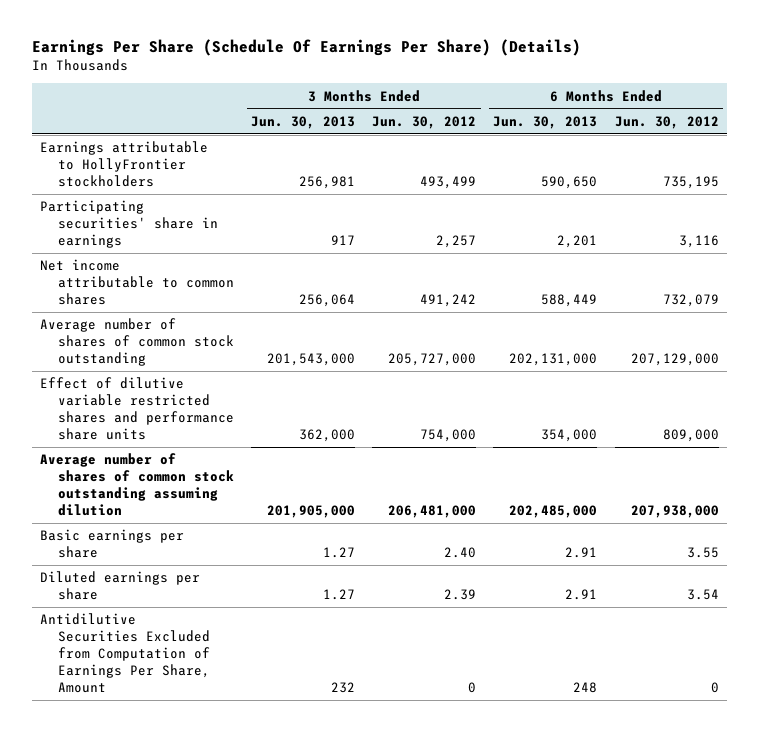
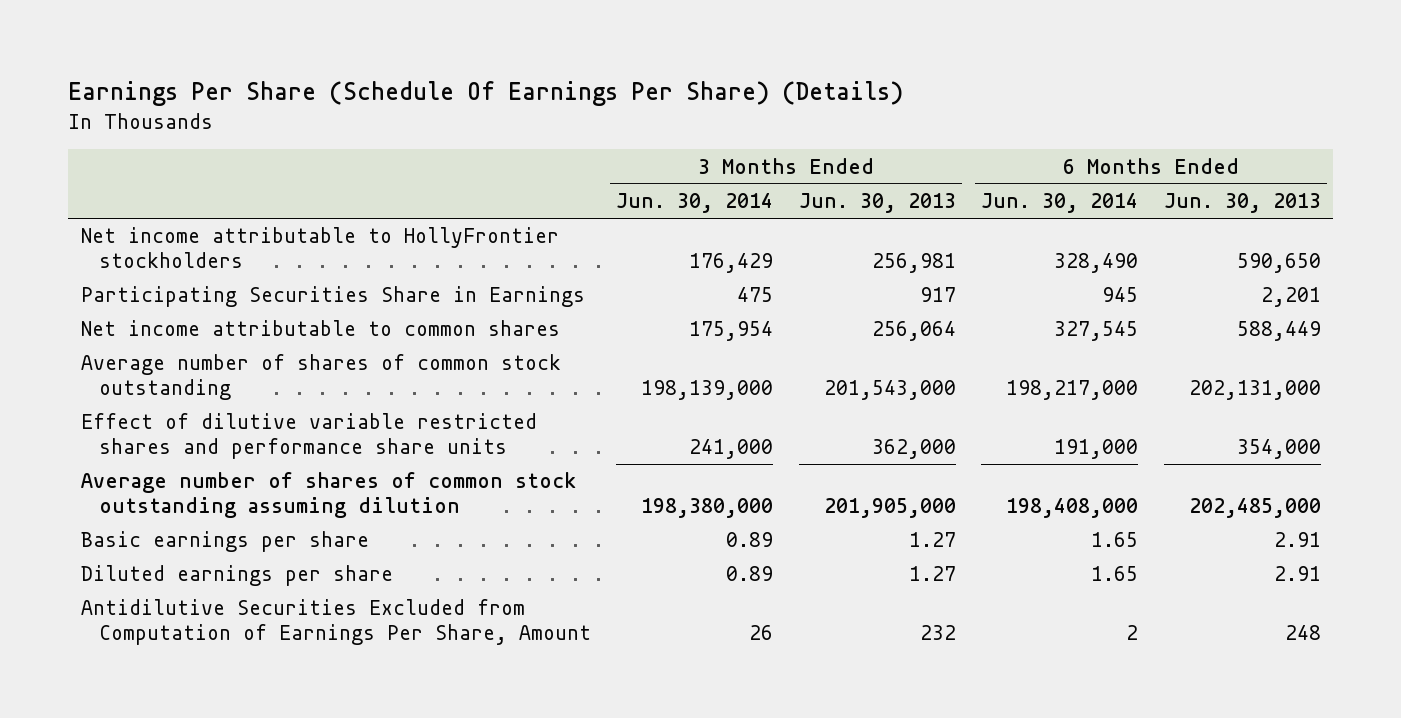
- | 3 Months Ended Jun. 30, 2013 | 3 Months Ended Jun. 30, 2012 | 6 Months Ended Jun. 30, 2013 | 6 Months Ended Jun. 30, 2012
+ | 3 Months Ended Jun. 30, 2014 | 3 Months Ended Jun. 30, 2013 | 6 Months Ended Jun. 30, 2014 | 6 Months Ended Jun. 30, 2013
- Earnings attributable to HollyFrontier stockholders | 256,981 | 493,499 | 590,650 | 735,195
- Participating securities' share in earnings | 917 | 2,257 | 2,201 | 3,116
+ Net income attributable to HollyFrontier stockholders | 176,429 | 256,981 | 328,490 | 590,650
+ Participating Securities Share in Earnings | 475 | 917 | 945 | 2,201

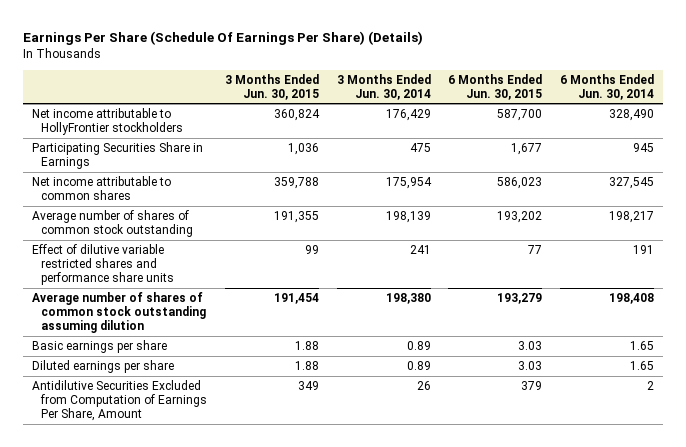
- | 3 Months Ended Jun. 30, 2014 | 3 Months Ended Jun. 30, 2013 | 6 Months Ended Jun. 30, 2014 | 6 Months Ended Jun. 30, 2013
+ | 3 Months Ended Jun. 30, 2015 | 3 Months Ended Jun. 30, 2014 | 6 Months Ended Jun. 30, 2015 | 6 Months Ended Jun. 30, 2014
- Average number of shares of common stock outstanding | 198,139,000 | 201,543,000 | 198,217,000 | 202,131,000
- Effect of dilutive variable restricted shares and performance share units | 241,000 | 362,000 | 191,000 | 354,000
- Average number of shares of common stock outstanding assuming dilution | 198,380,000 | 201,905,000 | 198,408,000 | 202,485,000
+ Average number of shares of common stock outstanding | 191,355 | 198,139 | 193,202 | 198,217
+ Effect of dilutive variable restricted shares and performance share units | 99 | 241 | 77 | 191
+ Average number of shares of common stock outstanding assuming dilution | 191,454 | 198,380 | 193,279 | 198,408

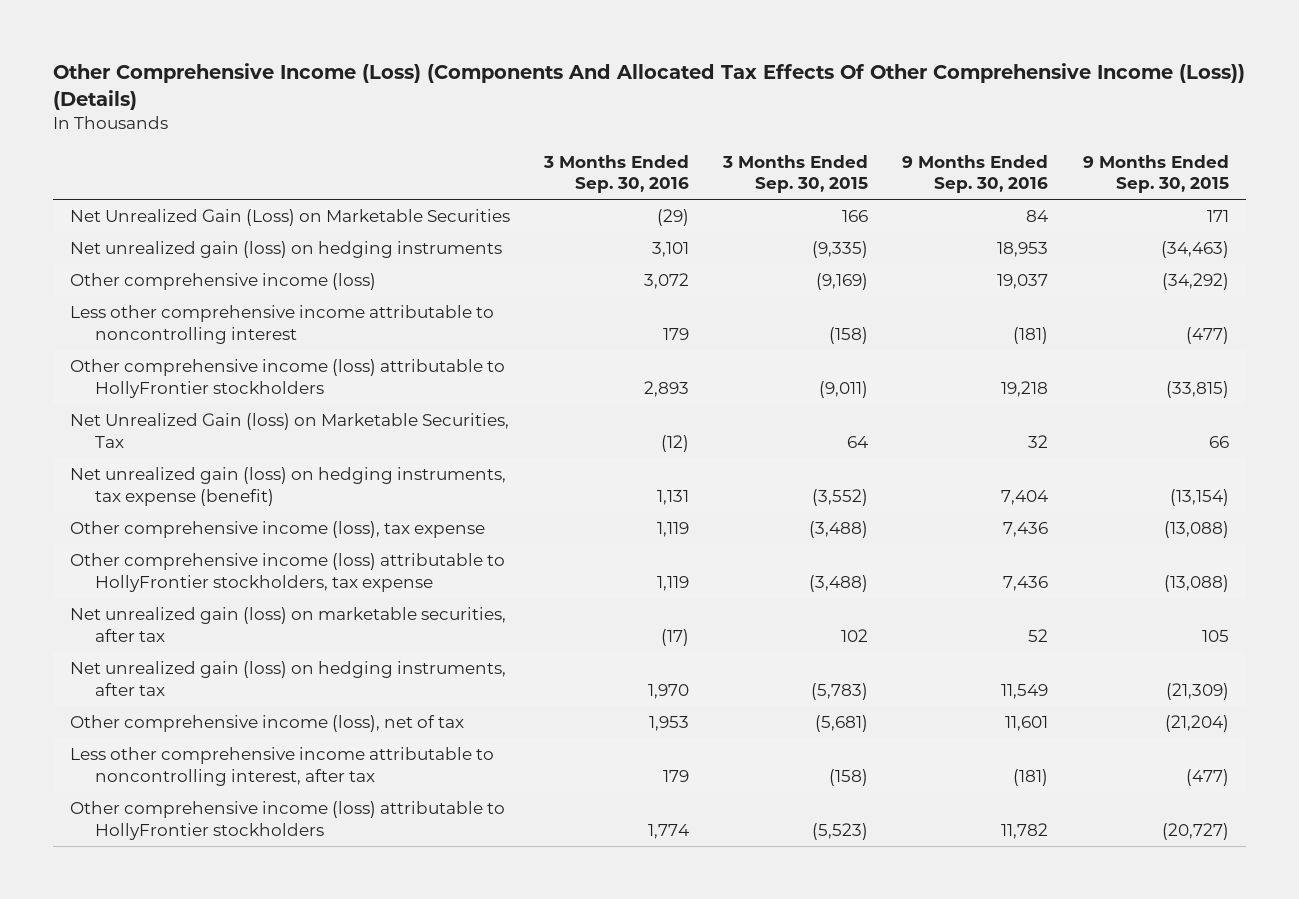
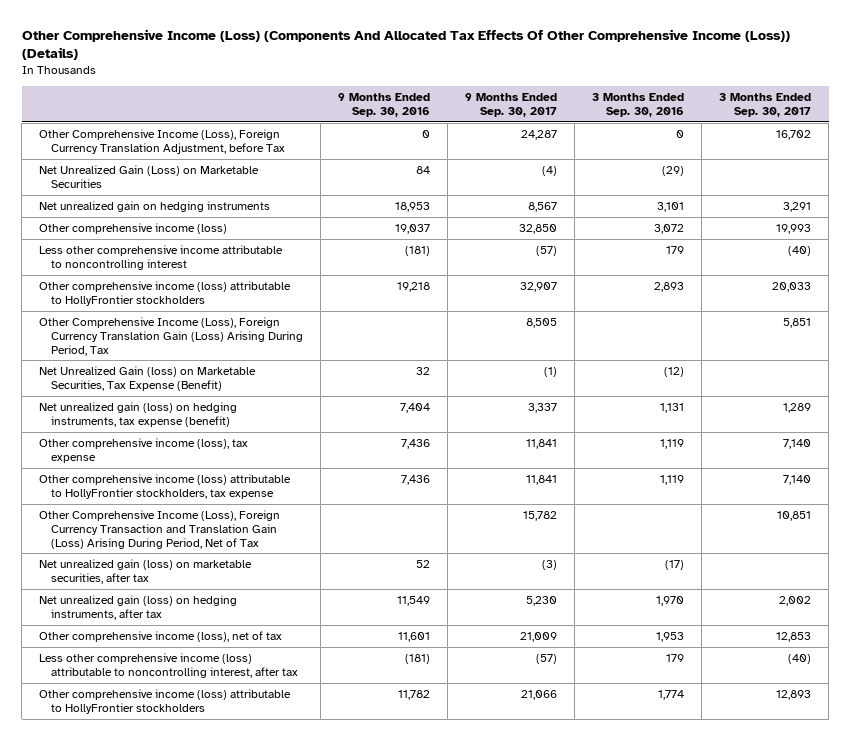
- | 3 Months Ended Sep. 30, 2016 | 3 Months Ended Sep. 30, 2015 | 9 Months Ended Sep. 30, 2016 | 9 Months Ended Sep. 30, 2015
+ | 9 Months Ended Sep. 30, 2016 | 9 Months Ended Sep. 30, 2017 | 3 Months Ended Sep. 30, 2016 | 3 Months Ended Sep. 30, 2017
+ Other Comprehensive Income (Loss), Foreign Currency Translation Adjustment, before Tax | 0 | 24,287 | 0 | 16,702
- Net unrealized gain (loss) on hedging instruments | 3,101 | (9,335) | 18,953 | (34,463)
+ Net unrealized gain on hedging instruments | 18,953 | 8,567 | 3,101 | 3,291
- Net Unrealized Gain (loss) on Marketable Securities, Tax | (12) | 64 | 32 | 66
+ Other Comprehensive Income (Loss), Foreign Currency Translation Gain (Loss) Arising During Period, Tax | | 8,505 | | 5,851
+ Net Unrealized Gain (loss) on Marketable Securities, Tax Expense (Benefit) | 32 | (1) | (12) |
+ Other Comprehensive Income (Loss), Foreign Currency Transaction and Translation Gain (Loss) Arising During Period, Net of Tax | | 15,782 | | 10,851
- Less other comprehensive income attributable to noncontrolling interest, after tax | 179 | (158) | (181) | (477)
+ Less other comprehensive income (loss) attributable to noncontrolling interest, after tax | (181) | (57) | 179 | (40)

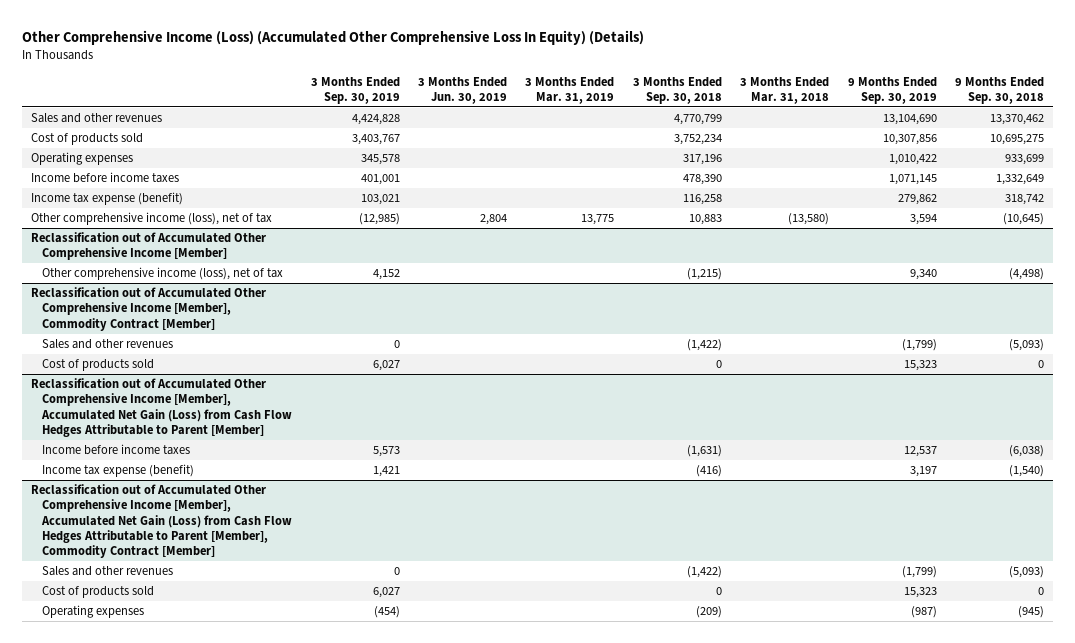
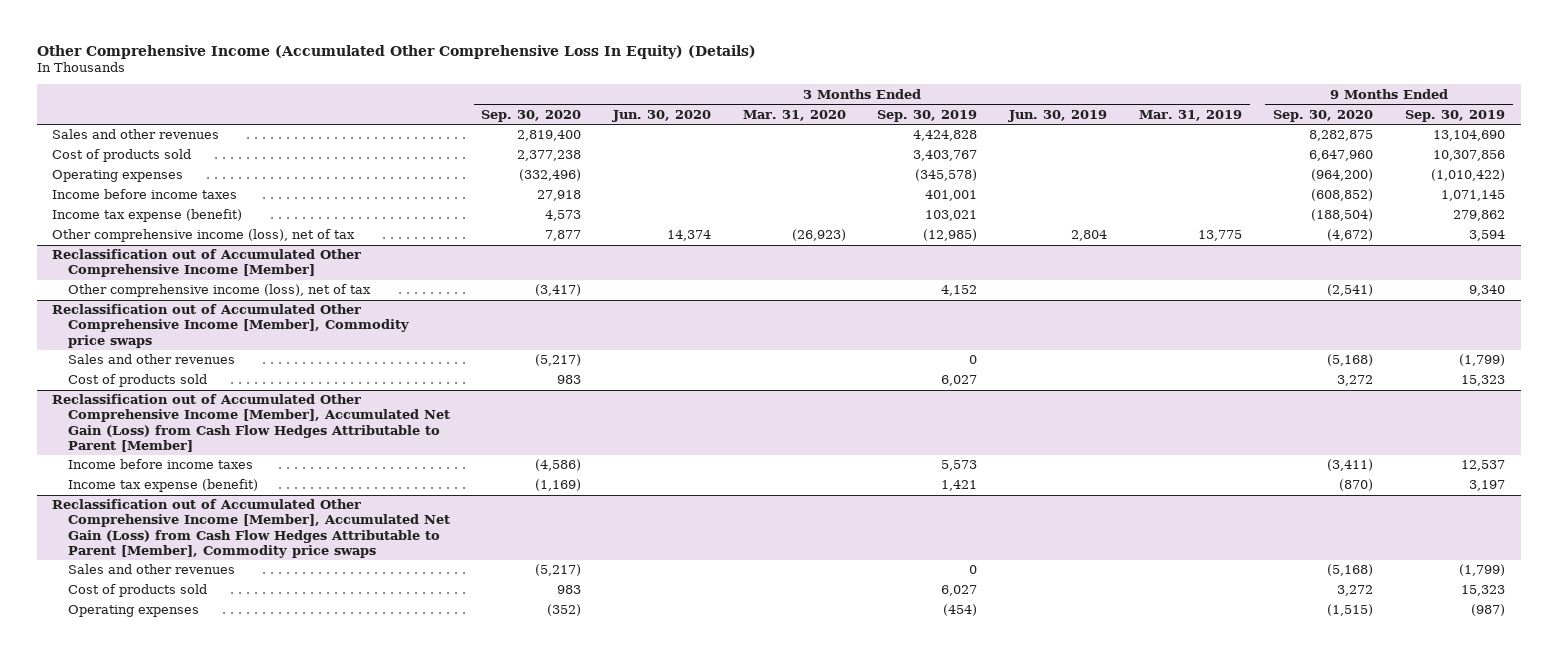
- Other Comprehensive Income (Loss) (Accumulated Other Comprehensive Loss In Equity) (Details)
+ Other Comprehensive Income (Accumulated Other Comprehensive Loss In Equity) (Details)
- | 3 Months Ended Sep. 30, 2019 | 3 Months Ended Jun. 30, 2019 | 3 Months Ended Mar. 31, 2019 | 3 Months Ended Sep. 30, 2018 | 3 Months Ended Mar. 31, 2018 | 9 Months Ended Sep. 30, 2019 | 9 Months Ended Sep. 30, 2018
+ | 3 Months Ended Sep. 30, 2020 | 3 Months Ended Jun. 30, 2020 | 3 Months Ended Mar. 31, 2020 | 3 Months Ended Sep. 30, 2019 | 3 Months Ended Jun. 30, 2019 | 3 Months Ended Mar. 31, 2019 | 9 Months Ended Sep. 30, 2020 | 9 Months Ended Sep. 30, 2019
- Operating expenses | 345,578 | | | 317,196 | | 1,010,422 | 933,699
+ Operating expenses | (332,496) | | | (345,578) | | | (964,200) | (1,010,422)
- Reclassification out of Accumulated Other Comprehensive Income [Member], Commodity Contract [Member]
+ Reclassification out of Accumulated Other Comprehensive Income [Member], Commodity price swaps
- Reclassification out of Accumulated Other Comprehensive Income [Member], Accumulated Net Gain (Loss) from Cash Flow Hedges Attributable to Parent [Member], Commodity Contract [Member]
+ Reclassification out of Accumulated Other Comprehensive Income [Member], Accumulated Net Gain (Loss) from Cash Flow Hedges Attributable to Parent [Member], Commodity price swaps

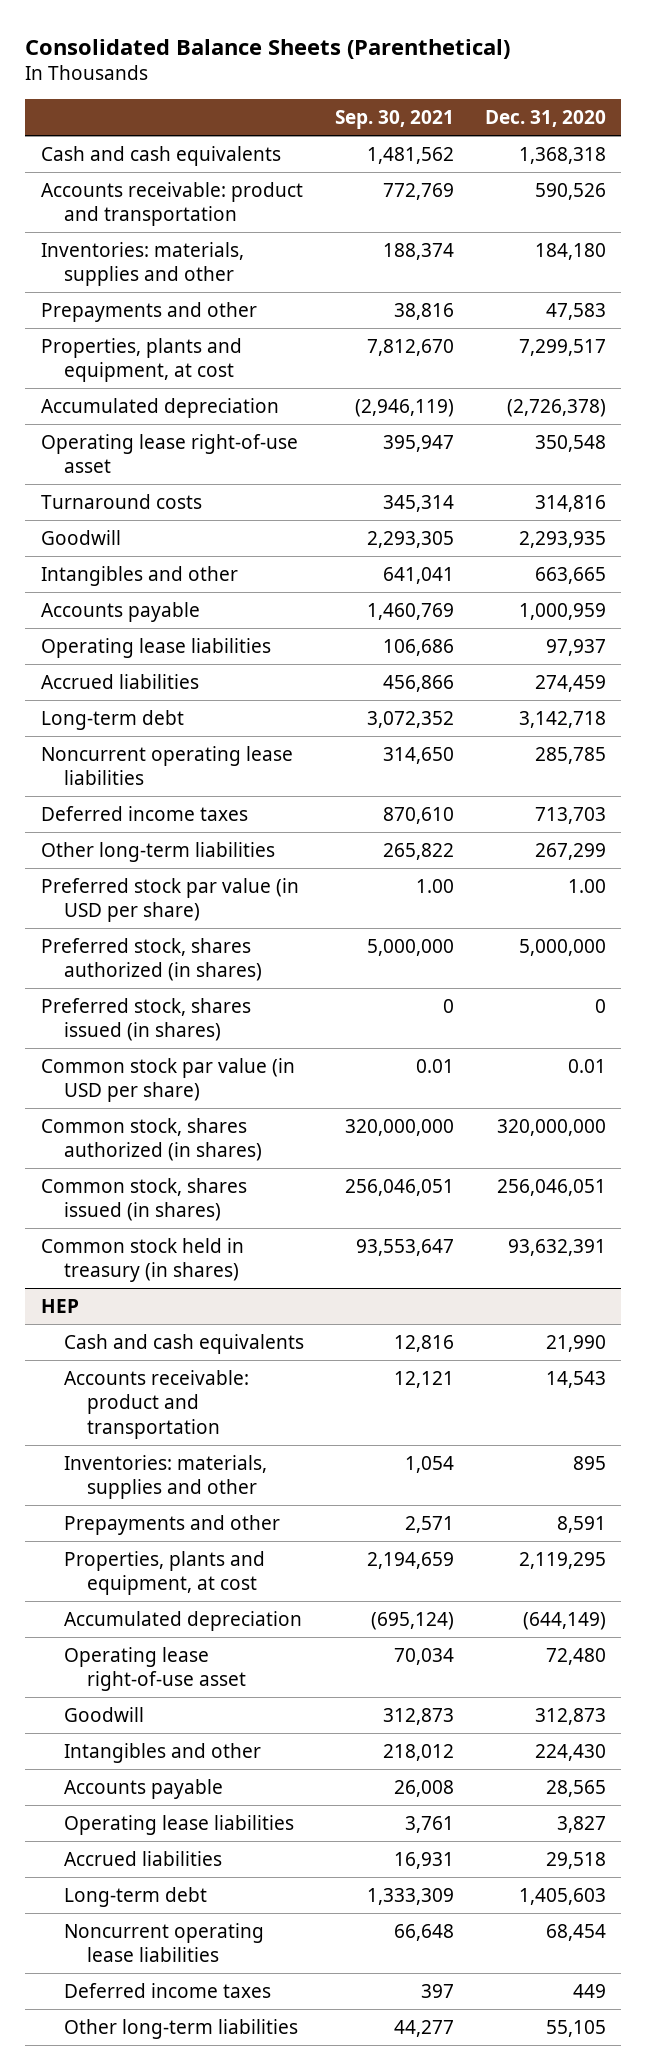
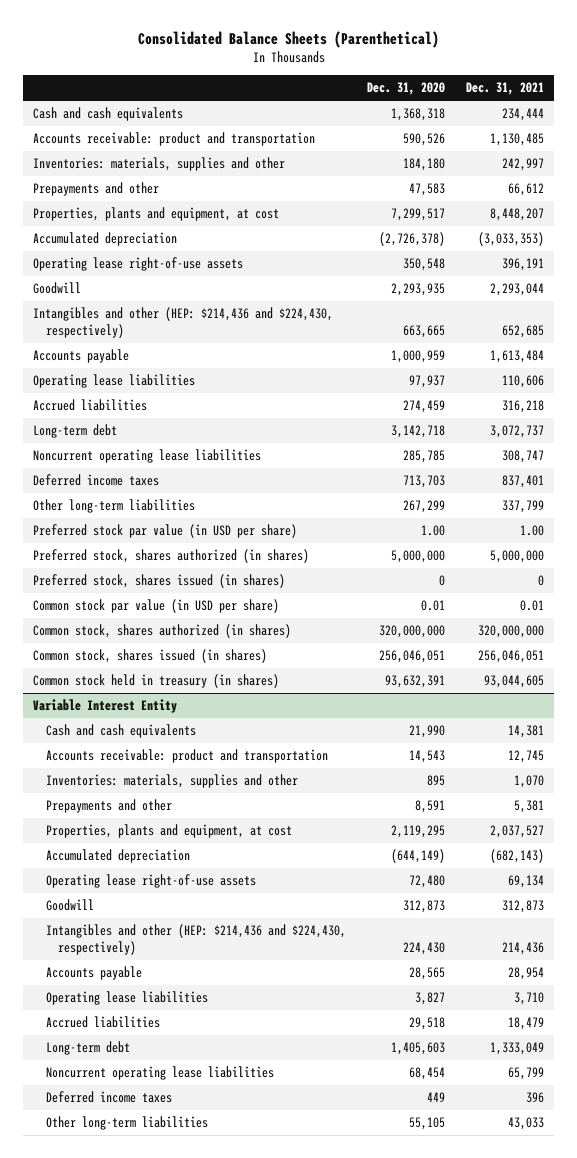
- | Sep. 30, 2021 | Dec. 31, 2020
+ | Dec. 31, 2020 | Dec. 31, 2021
- Operating lease right-of-use asset | 395,947 | 350,548
- Turnaround costs | 345,314 | 314,816
+ Operating lease right-of-use assets | 350,548 | 396,191
- Intangibles and other | 641,041 | 663,665
+ Intangibles and other (HEP: $214,436 and $224,430, respectively) | 663,665 | 652,685
- HEP
+ Variable Interest Entity
- Operating lease right-of-use asset | 70,034 | 72,480
+ Operating lease right-of-use assets | 72,480 | 69,134
- Intangibles and other | 218,012 | 224,430
+ Intangibles and other (HEP: $214,436 and $224,430, respectively) | 224,430 | 214,436

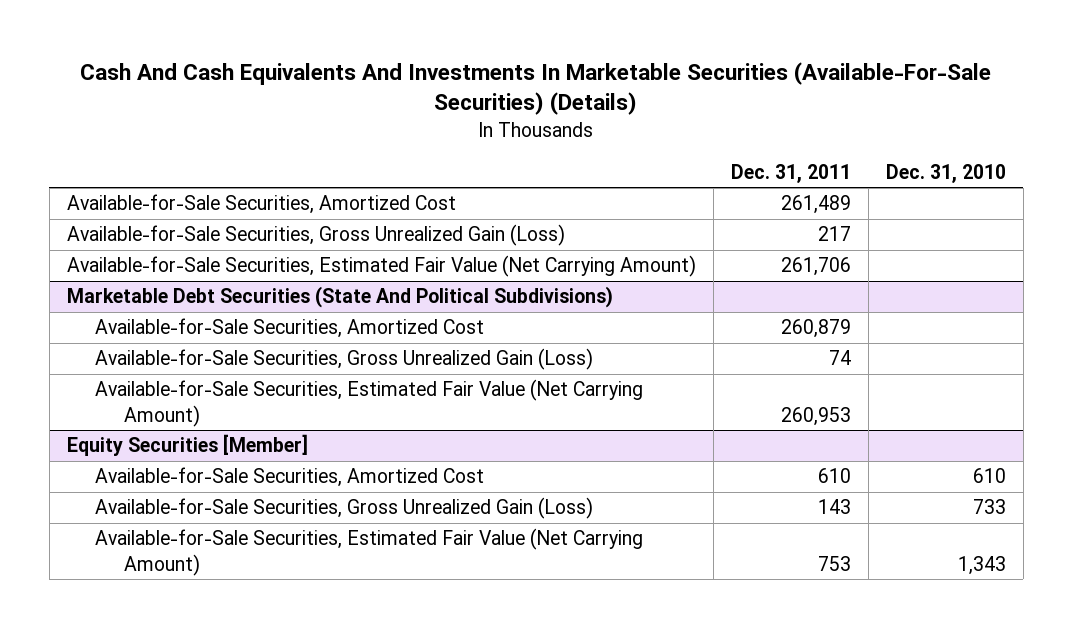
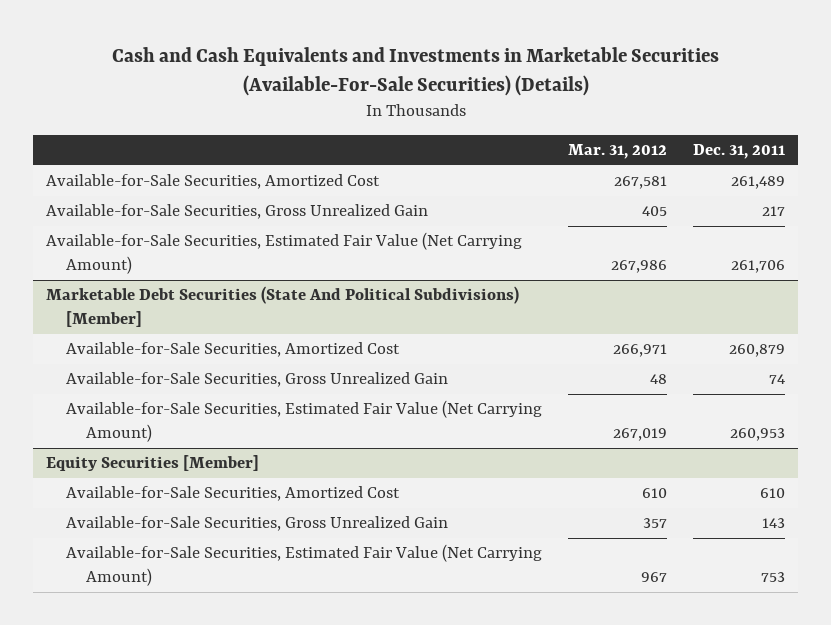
- Cash And Cash Equivalents And Investments In Marketable Securities (Available-For-Sale Securities) (Details)
+ Cash and Cash Equivalents and Investments in Marketable Securities (Available-For-Sale Securities) (Details)
- | Dec. 31, 2011 | Dec. 31, 2010
+ | Mar. 31, 2012 | Dec. 31, 2011
- Available-for-Sale Securities, Gross Unrealized Gain (Loss) | 217 |
+ Available-for-Sale Securities, Gross Unrealized Gain | 405 | 217
- Marketable Debt Securities (State And Political Subdivisions)
+ Marketable Debt Securities (State And Political Subdivisions) [Member]
- Available-for-Sale Securities, Gross Unrealized Gain (Loss) | 74 |
+ Available-for-Sale Securities, Gross Unrealized Gain | 48 | 74
@ Equity Securities [Member]
- Available-for-Sale Securities, Gross Unrealized Gain (Loss) | 143 | 733
+ Available-for-Sale Securities, Gross Unrealized Gain | 357 | 143

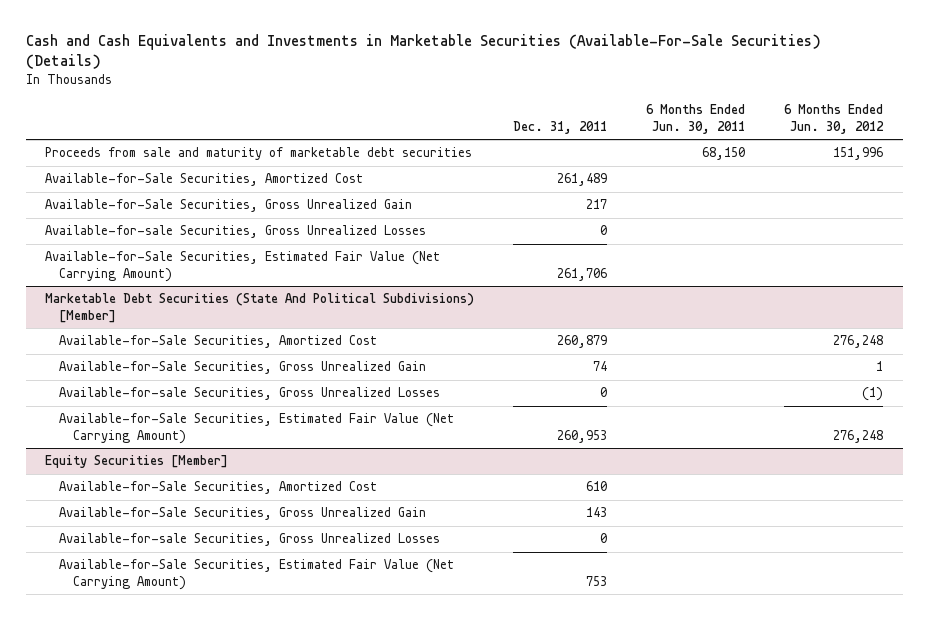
- | Mar. 31, 2012 | Dec. 31, 2011
+ | Dec. 31, 2011 | 6 Months Ended Jun. 30, 2011 | 6 Months Ended Jun. 30, 2012
+ Proceeds from sale and maturity of marketable debt securities | | 68,150 | 151,996
+ Available-for-sale Securities, Gross Unrealized Losses | 0 | |
@ Marketable Debt Securities (State And Political Subdivisions) [Member]
+ Available-for-sale Securities, Gross Unrealized Losses | 0 | | (1)
@ Equity Securities [Member]
+ Available-for-sale Securities, Gross Unrealized Losses | 0 | |

